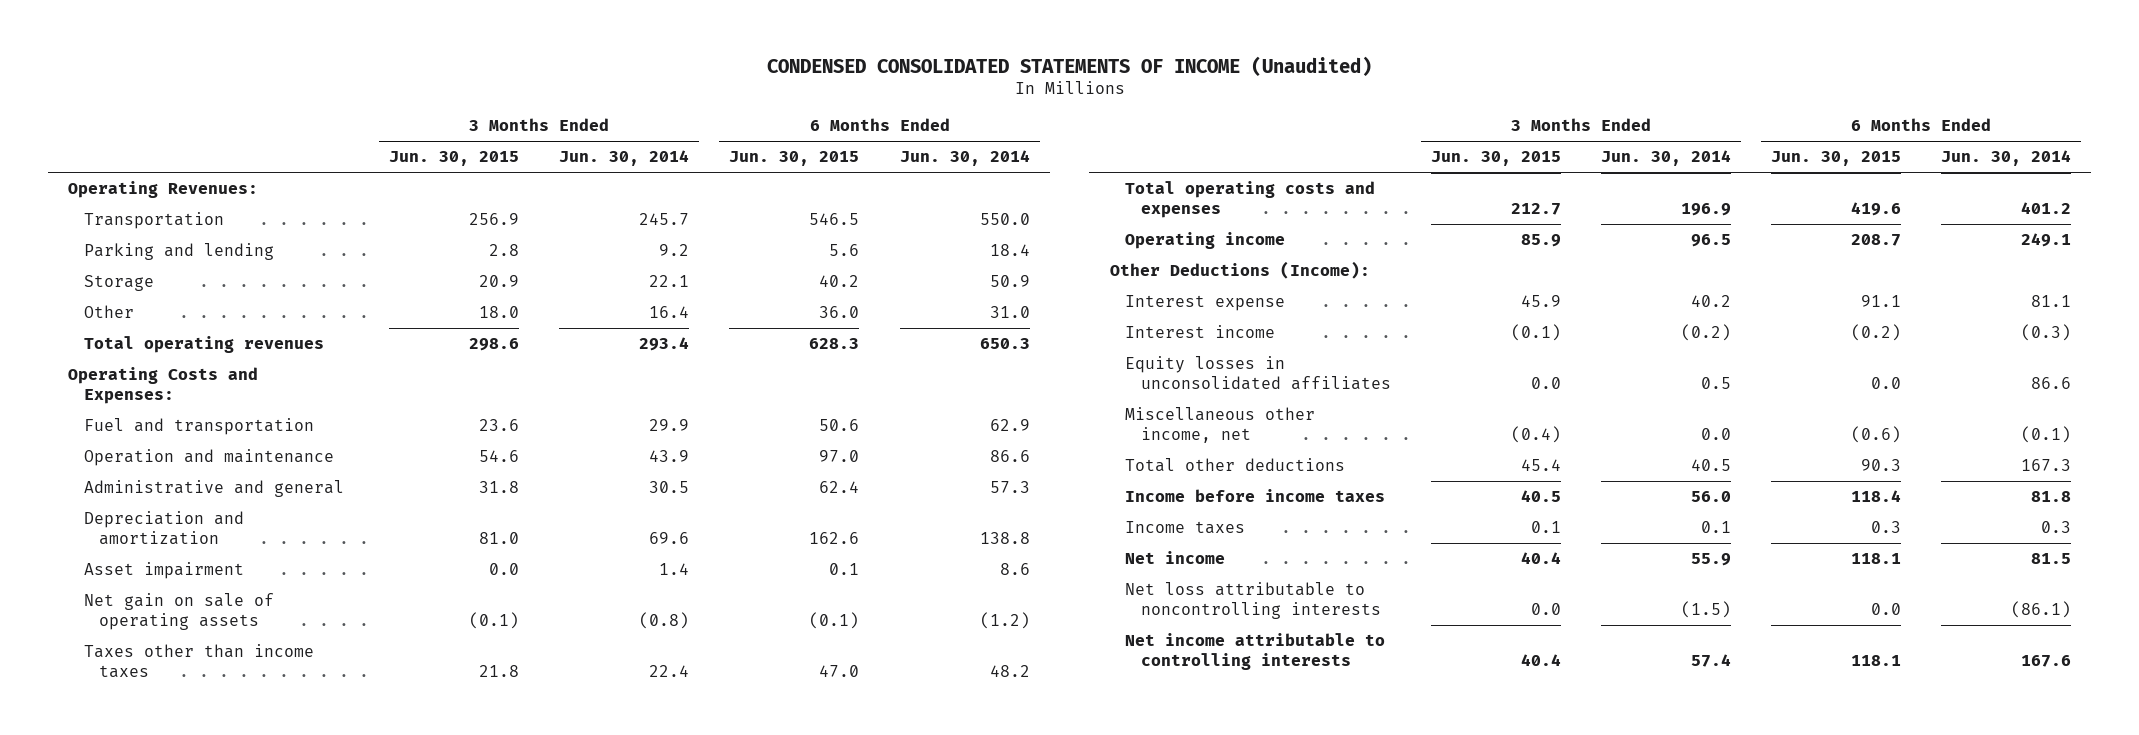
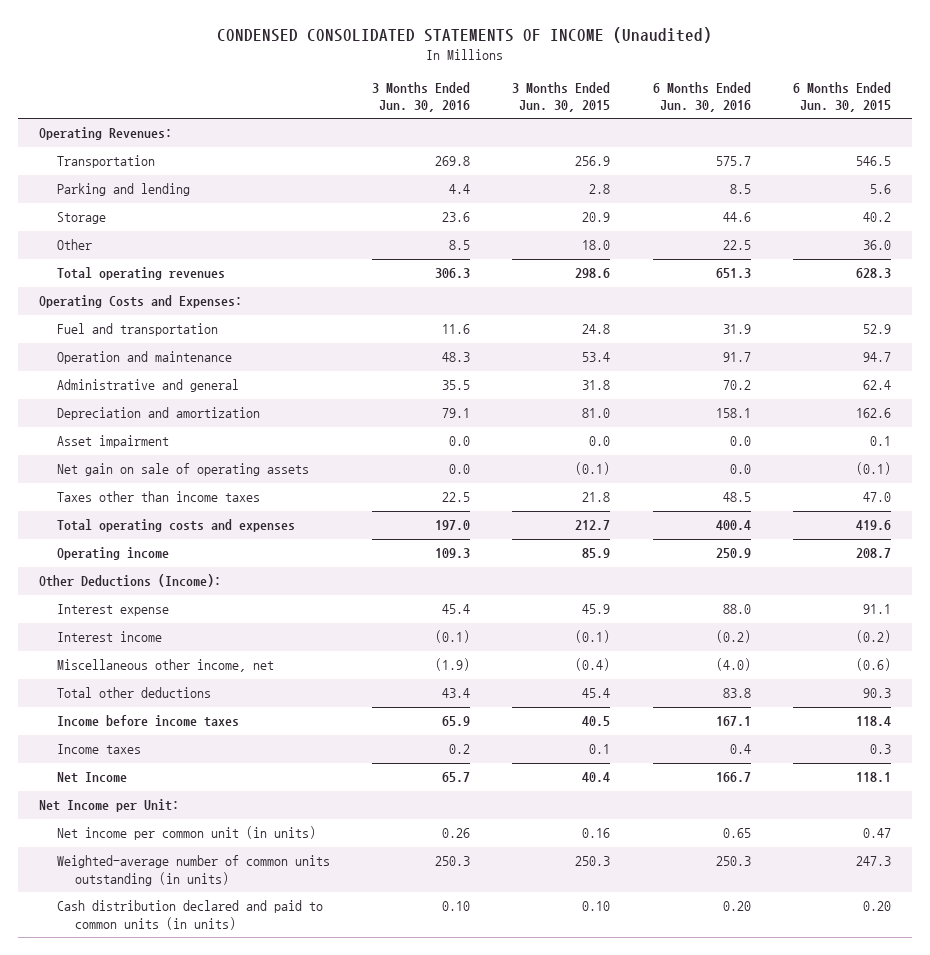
- | 3 Months Ended Jun. 30, 2015 | 3 Months Ended Jun. 30, 2014 | 6 Months Ended Jun. 30, 2015 | 6 Months Ended Jun. 30, 2014
+ | 3 Months Ended Jun. 30, 2016 | 3 Months Ended Jun. 30, 2015 | 6 Months Ended Jun. 30, 2016 | 6 Months Ended Jun. 30, 2015
- Fuel and transportation | 23.6 | 29.9 | 50.6 | 62.9
- Operation and maintenance | 54.6 | 43.9 | 97.0 | 86.6
+ Fuel and transportation | 11.6 | 24.8 | 31.9 | 52.9
+ Operation and maintenance | 48.3 | 53.4 | 91.7 | 94.7
- Equity losses in unconsolidated affiliates | 0.0 | 0.5 | 0.0 | 86.6
- Net income | 40.4 | 55.9 | 118.1 | 81.5
- Net loss attributable to noncontrolling interests | 0.0 | (1.5) | 0.0 | (86.1)
- Net income attributable to controlling interests | 40.4 | 57.4 | 118.1 | 167.6
+ Net Income | 65.7 | 40.4 | 166.7 | 118.1
+ Net Income per Unit:
+ Net income per common unit (in units) | 0.26 | 0.16 | 0.65 | 0.47
+ Weighted-average number of common units outstanding (in units) | 250.3 | 250.3 | 250.3 | 247.3
+ Cash distribution declared and paid to common units (in units) | 0.10 | 0.10 | 0.20 | 0.20

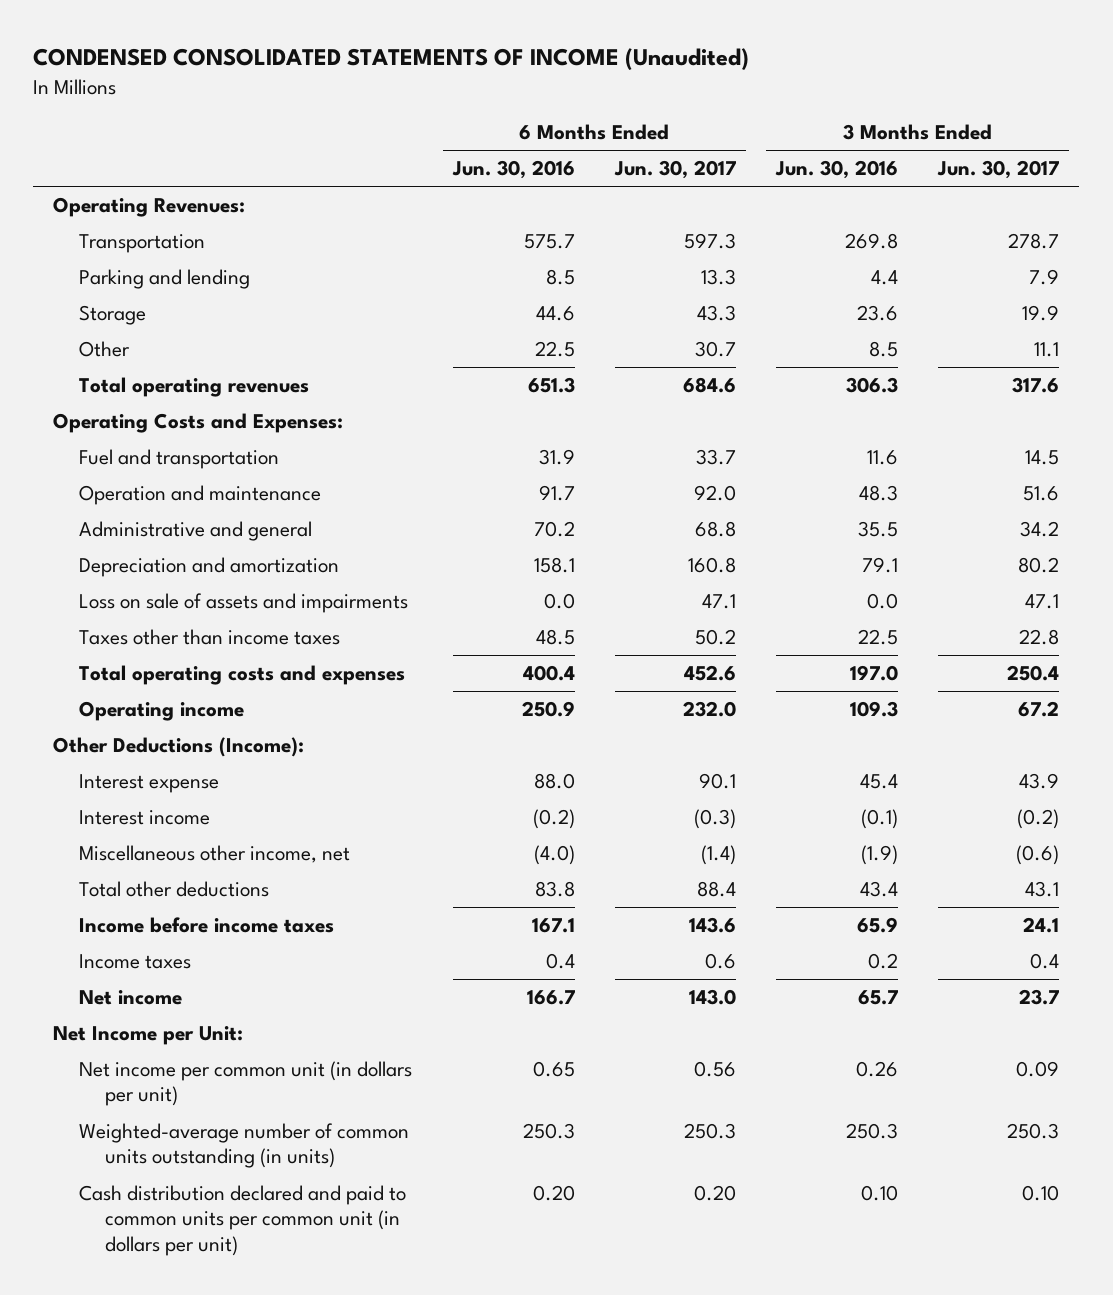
- | 3 Months Ended Jun. 30, 2016 | 3 Months Ended Jun. 30, 2015 | 6 Months Ended Jun. 30, 2016 | 6 Months Ended Jun. 30, 2015
+ | 6 Months Ended Jun. 30, 2016 | 6 Months Ended Jun. 30, 2017 | 3 Months Ended Jun. 30, 2016 | 3 Months Ended Jun. 30, 2017
- Asset impairment | 0.0 | 0.0 | 0.0 | 0.1
- Net gain on sale of operating assets | 0.0 | (0.1) | 0.0 | (0.1)
+ Loss on sale of assets and impairments | 0.0 | 47.1 | 0.0 | 47.1
- Net Income | 65.7 | 40.4 | 166.7 | 118.1
+ Net income | 166.7 | 143.0 | 65.7 | 23.7
- Net income per common unit (in units) | 0.26 | 0.16 | 0.65 | 0.47
+ Net income per common unit (in dollars per unit) | 0.65 | 0.56 | 0.26 | 0.09
- Cash distribution declared and paid to common units (in units) | 0.10 | 0.10 | 0.20 | 0.20
+ Cash distribution declared and paid to common units per common unit (in dollars per unit) | 0.20 | 0.20 | 0.10 | 0.10

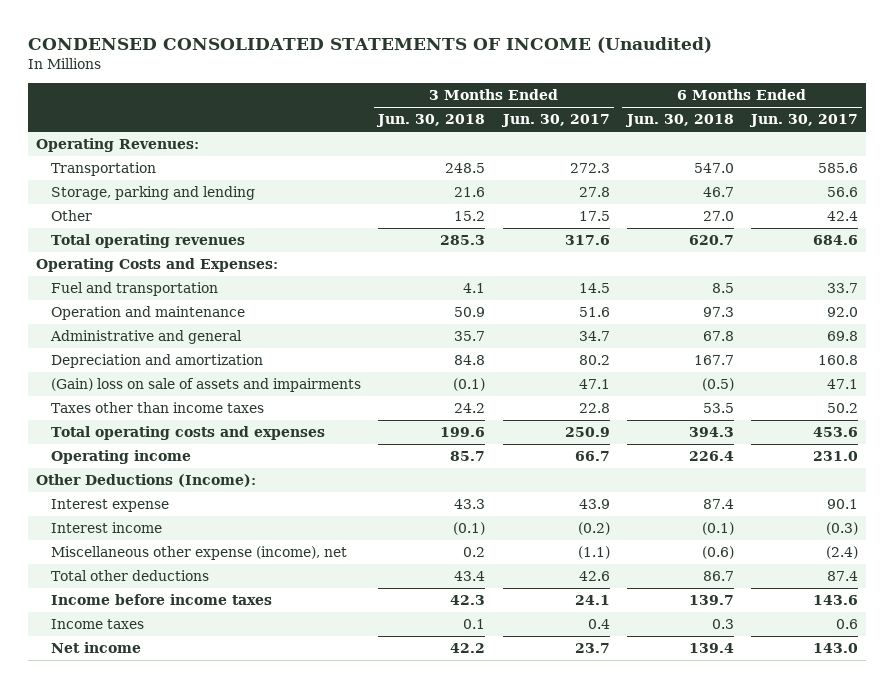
- | 6 Months Ended Jun. 30, 2016 | 6 Months Ended Jun. 30, 2017 | 3 Months Ended Jun. 30, 2016 | 3 Months Ended Jun. 30, 2017
+ | 3 Months Ended Jun. 30, 2018 | 3 Months Ended Jun. 30, 2017 | 6 Months Ended Jun. 30, 2018 | 6 Months Ended Jun. 30, 2017
- Transportation | 575.7 | 597.3 | 269.8 | 278.7
- Parking and lending | 8.5 | 13.3 | 4.4 | 7.9
- Storage | 44.6 | 43.3 | 23.6 | 19.9
- Other | 22.5 | 30.7 | 8.5 | 11.1
+ Transportation | 248.5 | 272.3 | 547.0 | 585.6
+ Storage, parking and lending | 21.6 | 27.8 | 46.7 | 56.6
+ Other | 15.2 | 17.5 | 27.0 | 42.4
- Administrative and general | 70.2 | 68.8 | 35.5 | 34.2
+ Administrative and general | 35.7 | 34.7 | 67.8 | 69.8
- Loss on sale of assets and impairments | 0.0 | 47.1 | 0.0 | 47.1
+ (Gain) loss on sale of assets and impairments | (0.1) | 47.1 | (0.5) | 47.1
- Total operating costs and expenses | 400.4 | 452.6 | 197.0 | 250.4
- Operating income | 250.9 | 232.0 | 109.3 | 67.2
+ Total operating costs and expenses | 199.6 | 250.9 | 394.3 | 453.6
+ Operating income | 85.7 | 66.7 | 226.4 | 231.0
- Miscellaneous other income, net | (4.0) | (1.4) | (1.9) | (0.6)
- Total other deductions | 83.8 | 88.4 | 43.4 | 43.1
+ Miscellaneous other expense (income), net | 0.2 | (1.1) | (0.6) | (2.4)
+ Total other deductions | 43.4 | 42.6 | 86.7 | 87.4
- Net Income per Unit:
- Net income per common unit (in dollars per unit) | 0.65 | 0.56 | 0.26 | 0.09
- Weighted-average number of common units outstanding (in units) | 250.3 | 250.3 | 250.3 | 250.3
- Cash distribution declared and paid to common units per common unit (in dollars per unit) | 0.20 | 0.20 | 0.10 | 0.10

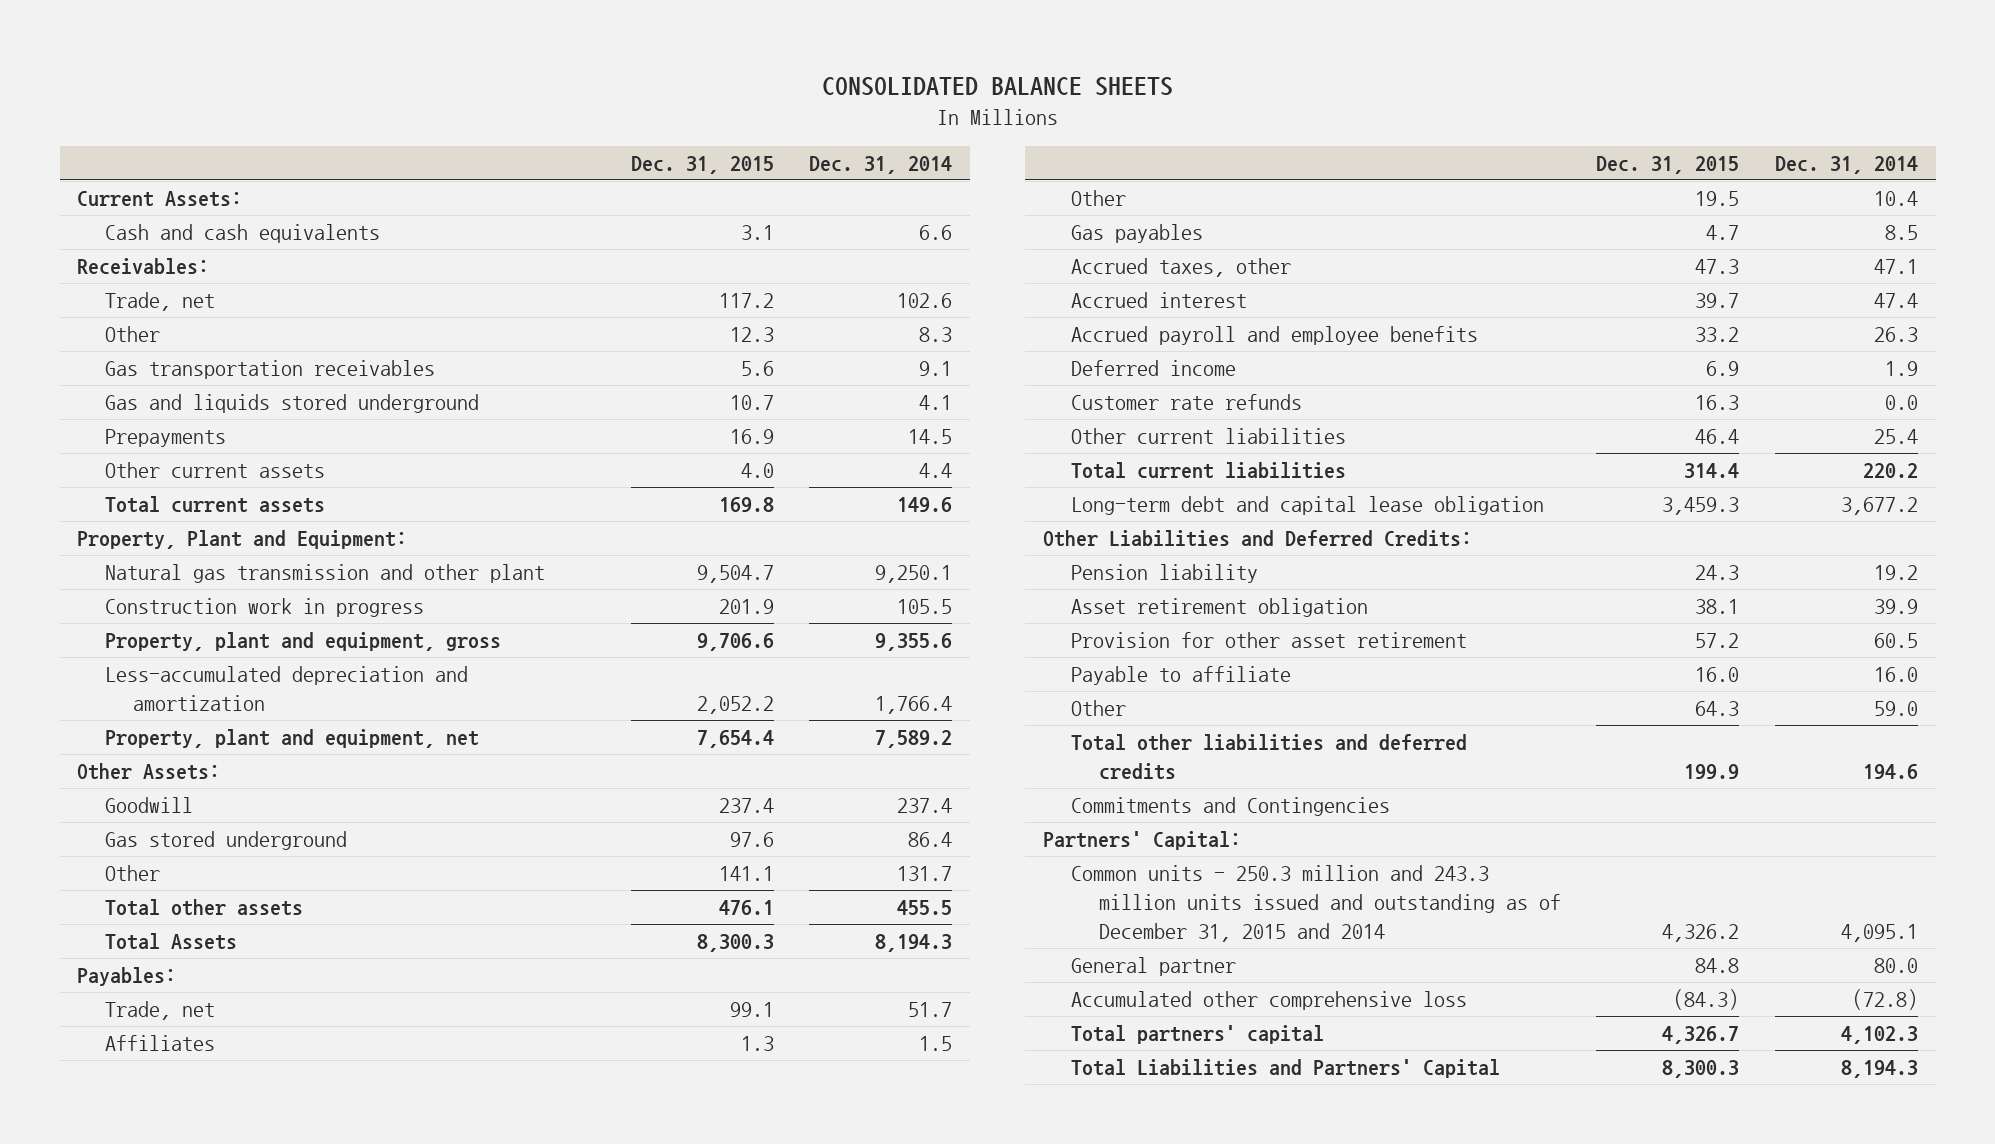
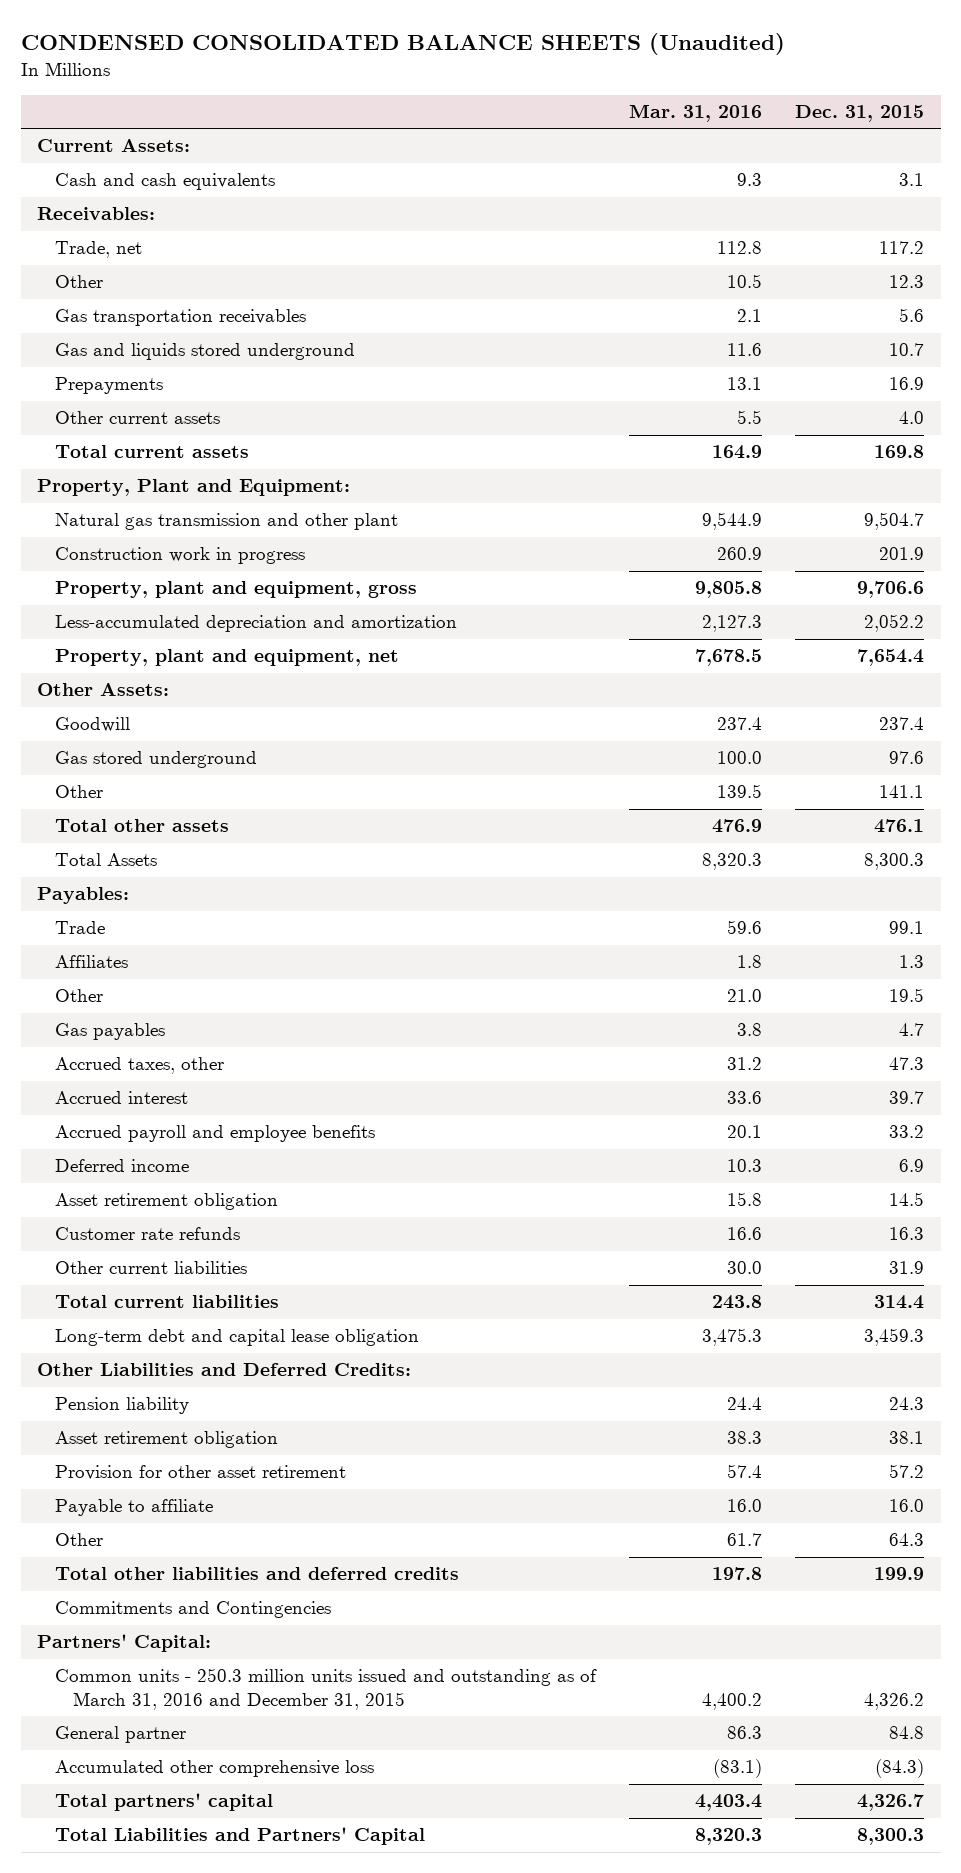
- CONSOLIDATED BALANCE SHEETS
+ CONDENSED CONSOLIDATED BALANCE SHEETS (Unaudited)
- | Dec. 31, 2015 | Dec. 31, 2014
+ | Mar. 31, 2016 | Dec. 31, 2015
- Trade, net | 99.1 | 51.7
+ Trade | 59.6 | 99.1
+ Asset retirement obligation | 15.8 | 14.5
- Other current liabilities | 46.4 | 25.4
+ Other current liabilities | 30.0 | 31.9
- Common units - 250.3 million and 243.3 million units issued and outstanding as of December 31, 2015 and 2014 | 4,326.2 | 4,095.1
+ Common units - 250.3 million units issued and outstanding as of March 31, 2016 and December 31, 2015 | 4,400.2 | 4,326.2

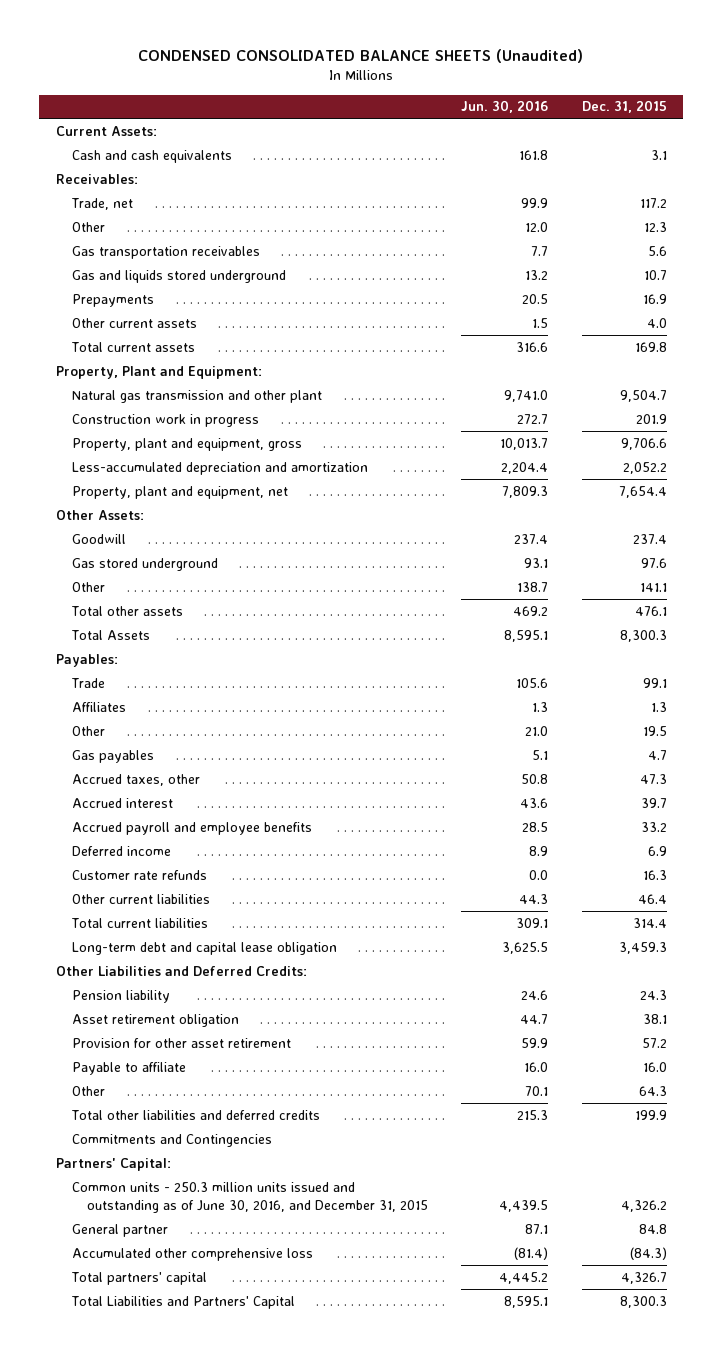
- | Mar. 31, 2016 | Dec. 31, 2015
+ | Jun. 30, 2016 | Dec. 31, 2015
- Asset retirement obligation | 15.8 | 14.5
- Other current liabilities | 30.0 | 31.9
+ Other current liabilities | 44.3 | 46.4
- Common units - 250.3 million units issued and outstanding as of March 31, 2016 and December 31, 2015 | 4,400.2 | 4,326.2
+ Common units - 250.3 million units issued and outstanding as of June 30, 2016, and December 31, 2015 | 4,439.5 | 4,326.2

